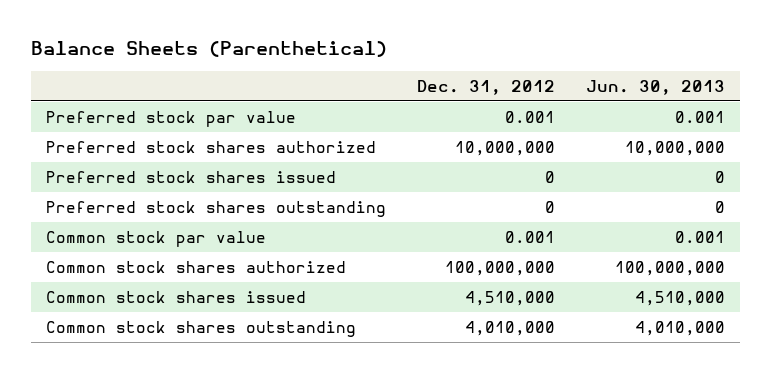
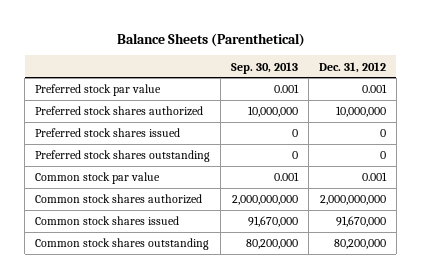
- | Dec. 31, 2012 | Jun. 30, 2013
+ | Sep. 30, 2013 | Dec. 31, 2012
- Common stock shares authorized | 100,000,000 | 100,000,000
- Common stock shares issued | 4,510,000 | 4,510,000
- Common stock shares outstanding | 4,010,000 | 4,010,000
+ Common stock shares authorized | 2,000,000,000 | 2,000,000,000
+ Common stock shares issued | 91,670,000 | 91,670,000
+ Common stock shares outstanding | 80,200,000 | 80,200,000

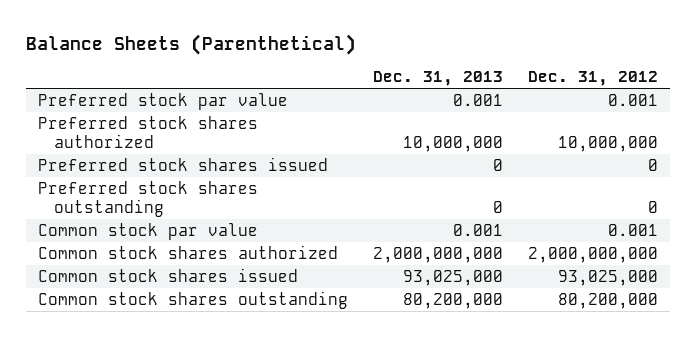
- | Sep. 30, 2013 | Dec. 31, 2012
+ | Dec. 31, 2013 | Dec. 31, 2012
- Common stock shares issued | 91,670,000 | 91,670,000
+ Common stock shares issued | 93,025,000 | 93,025,000

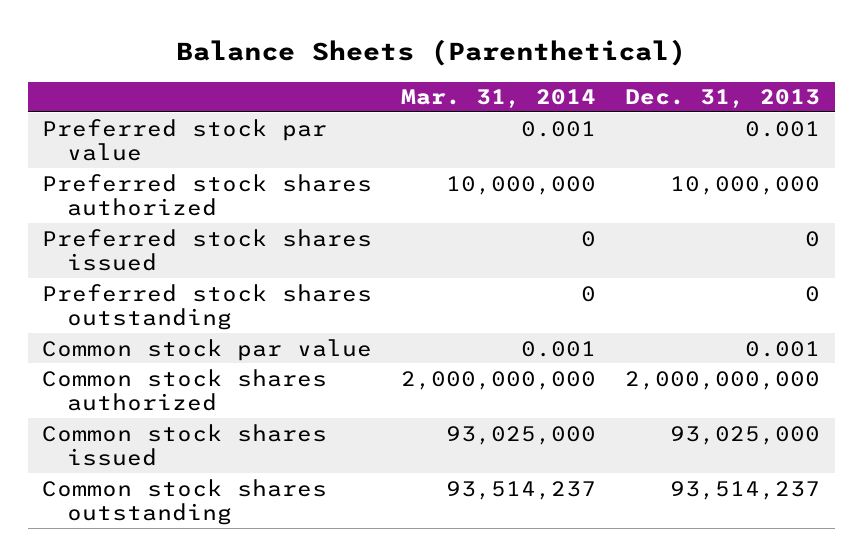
- | Dec. 31, 2013 | Dec. 31, 2012
+ | Mar. 31, 2014 | Dec. 31, 2013
- Common stock shares outstanding | 80,200,000 | 80,200,000
+ Common stock shares outstanding | 93,514,237 | 93,514,237

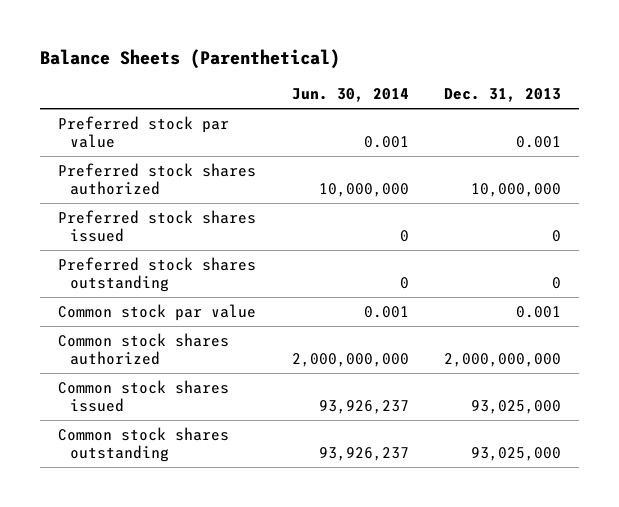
- | Mar. 31, 2014 | Dec. 31, 2013
+ | Jun. 30, 2014 | Dec. 31, 2013
- Common stock shares outstanding | 93,514,237 | 93,514,237
+ Common stock shares outstanding | 93,926,237 | 93,025,000

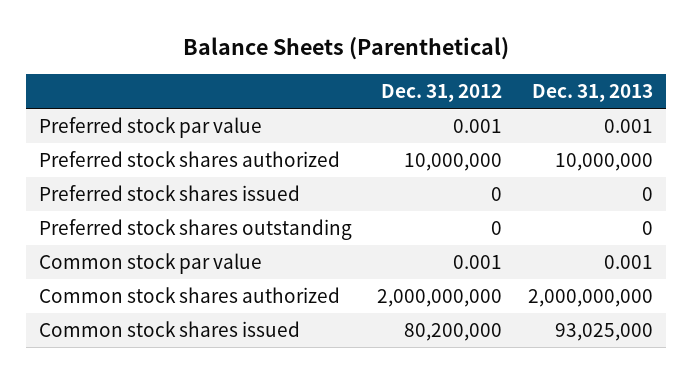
- | Jun. 30, 2014 | Dec. 31, 2013
+ | Dec. 31, 2012 | Dec. 31, 2013
- Common stock shares outstanding | 93,926,237 | 93,025,000

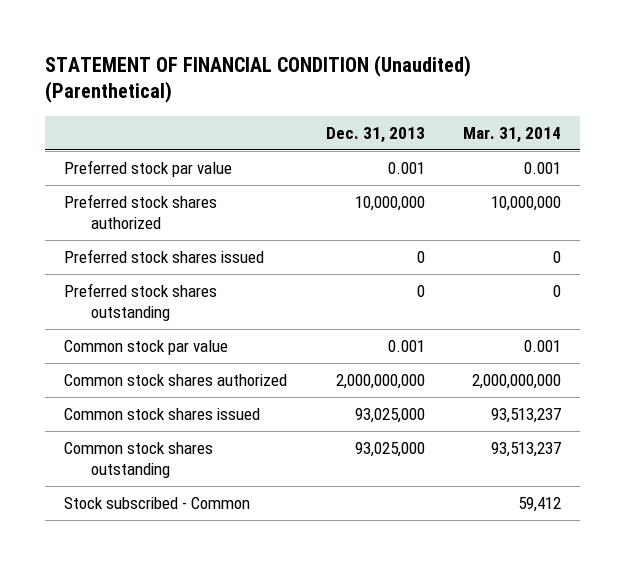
- Balance Sheets (Parenthetical)
+ STATEMENT OF FINANCIAL CONDITION (Unaudited) (Parenthetical)
- | Dec. 31, 2012 | Dec. 31, 2013
+ | Dec. 31, 2013 | Mar. 31, 2014
+ Common stock shares outstanding | 93,025,000 | 93,513,237
+ Stock subscribed - Common | | 59,412

